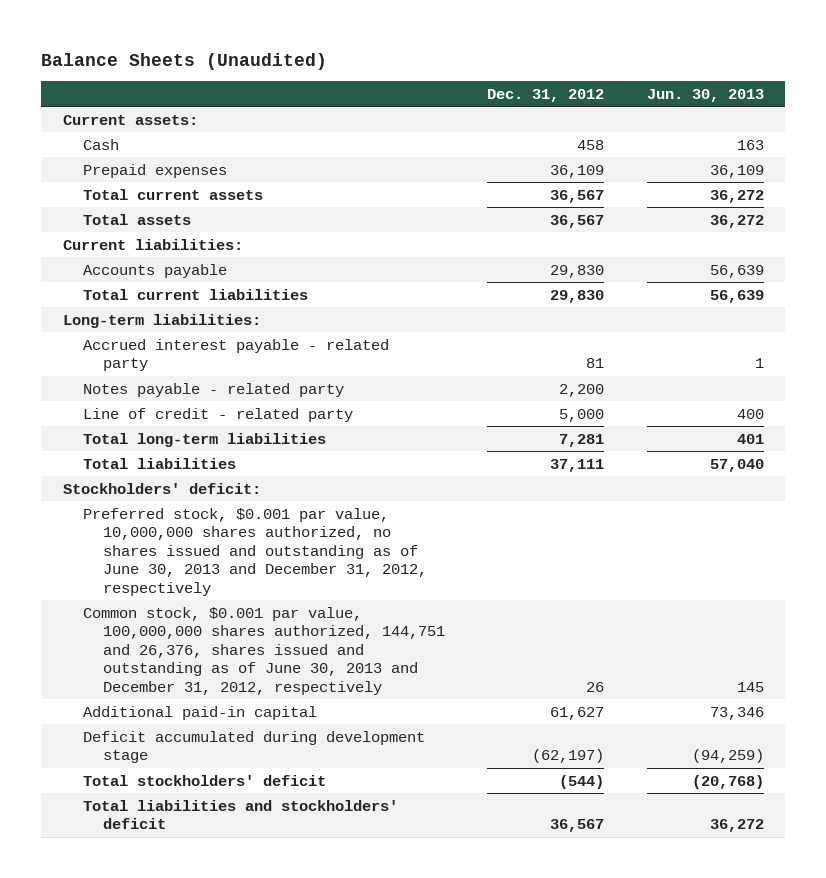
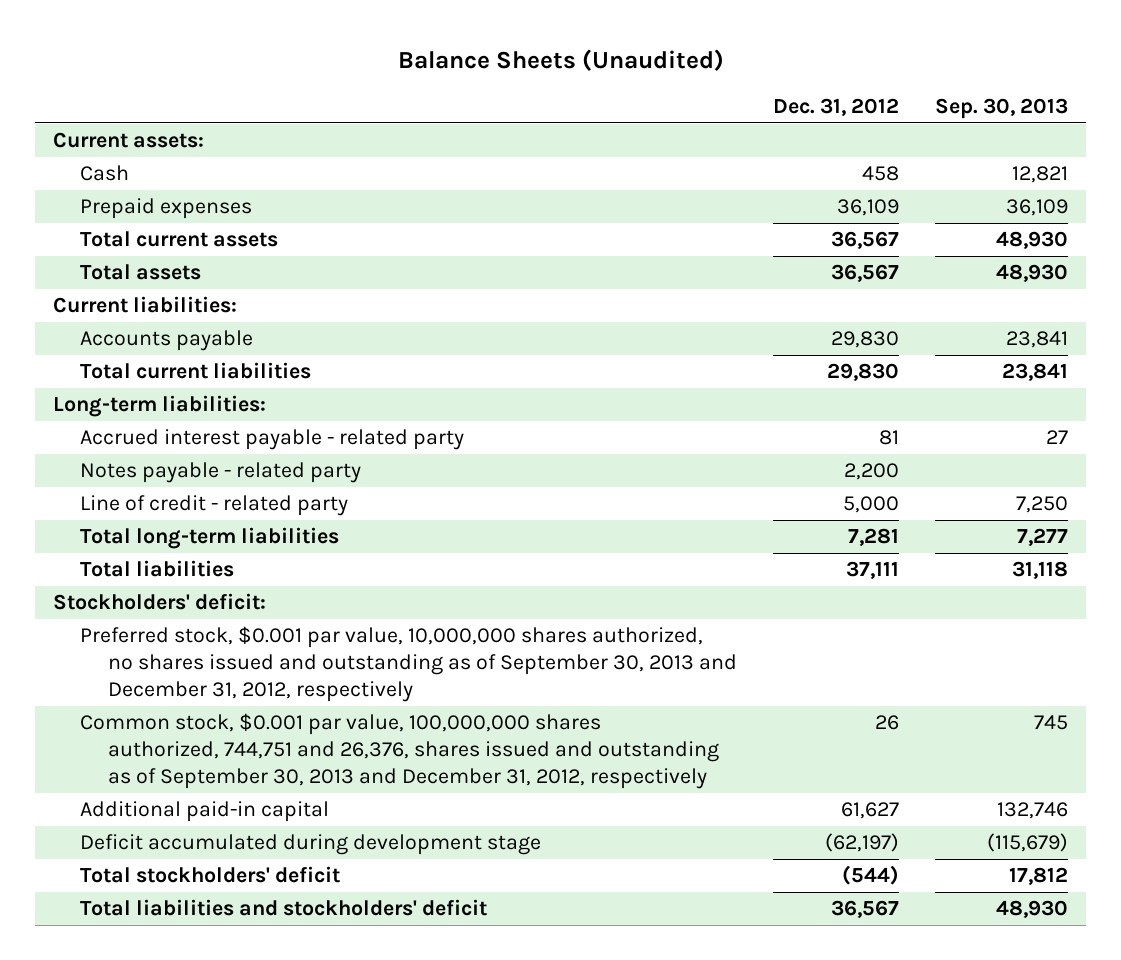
- | Dec. 31, 2012 | Jun. 30, 2013
+ | Dec. 31, 2012 | Sep. 30, 2013
- Preferred stock, $0.001 par value, 10,000,000 shares authorized, no shares issued and outstanding as of June 30, 2013 and December 31, 2012, respectively
- Common stock, $0.001 par value, 100,000,000 shares authorized, 144,751 and 26,376, shares issued and outstanding as of June 30, 2013 and December 31, 2012, respectively | 26 | 145
+ Preferred stock, $0.001 par value, 10,000,000 shares authorized, no shares issued and outstanding as of September 30, 2013 and December 31, 2012, respectively
+ Common stock, $0.001 par value, 100,000,000 shares authorized, 744,751 and 26,376, shares issued and outstanding as of September 30, 2013 and December 31, 2012, respectively | 26 | 745

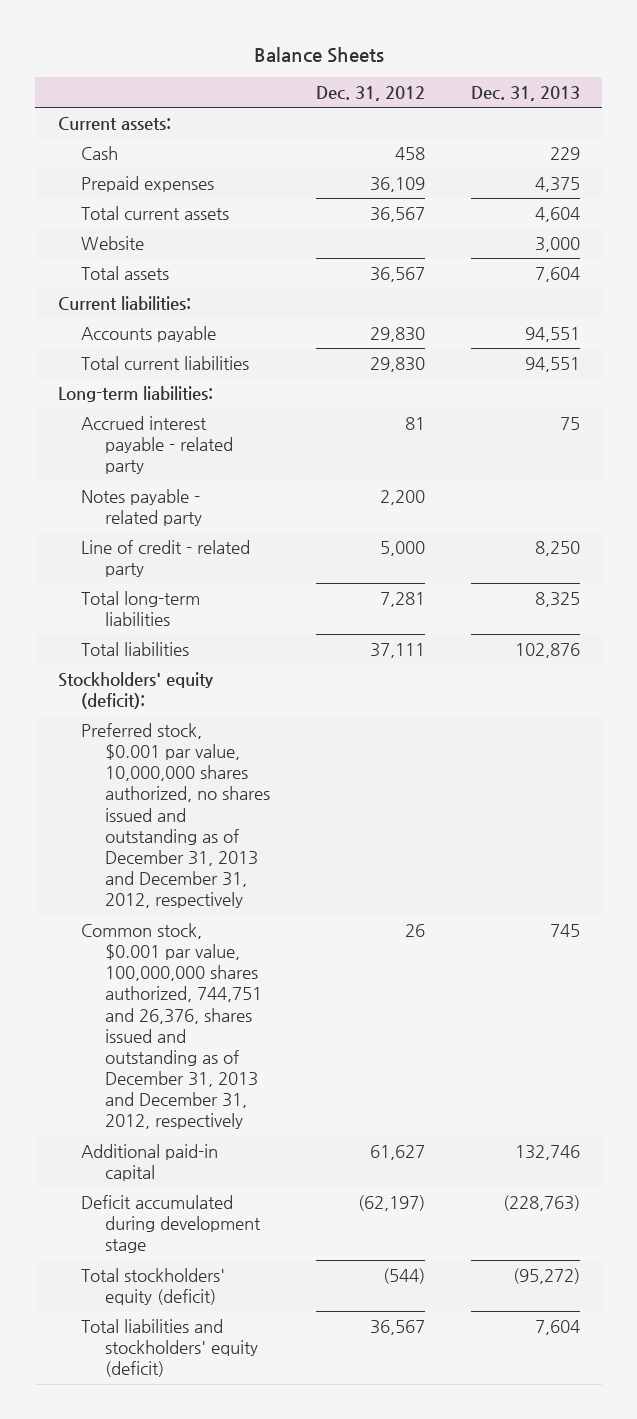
- Balance Sheets (Unaudited)
+ Balance Sheets
- | Dec. 31, 2012 | Sep. 30, 2013
+ | Dec. 31, 2012 | Dec. 31, 2013
+ Website | | 3,000
- Stockholders' deficit:
- Preferred stock, $0.001 par value, 10,000,000 shares authorized, no shares issued and outstanding as of September 30, 2013 and December 31, 2012, respectively
- Common stock, $0.001 par value, 100,000,000 shares authorized, 744,751 and 26,376, shares issued and outstanding as of September 30, 2013 and December 31, 2012, respectively | 26 | 745
+ Stockholders' equity (deficit):
+ Preferred stock, $0.001 par value, 10,000,000 shares authorized, no shares issued and outstanding as of December 31, 2013 and December 31, 2012, respectively
+ Common stock, $0.001 par value, 100,000,000 shares authorized, 744,751 and 26,376, shares issued and outstanding as of December 31, 2013 and December 31, 2012, respectively | 26 | 745
- Total stockholders' deficit | (544) | 17,812
- Total liabilities and stockholders' deficit | 36,567 | 48,930
+ Total stockholders' equity (deficit) | (544) | (95,272)
+ Total liabilities and stockholders' equity (deficit) | 36,567 | 7,604

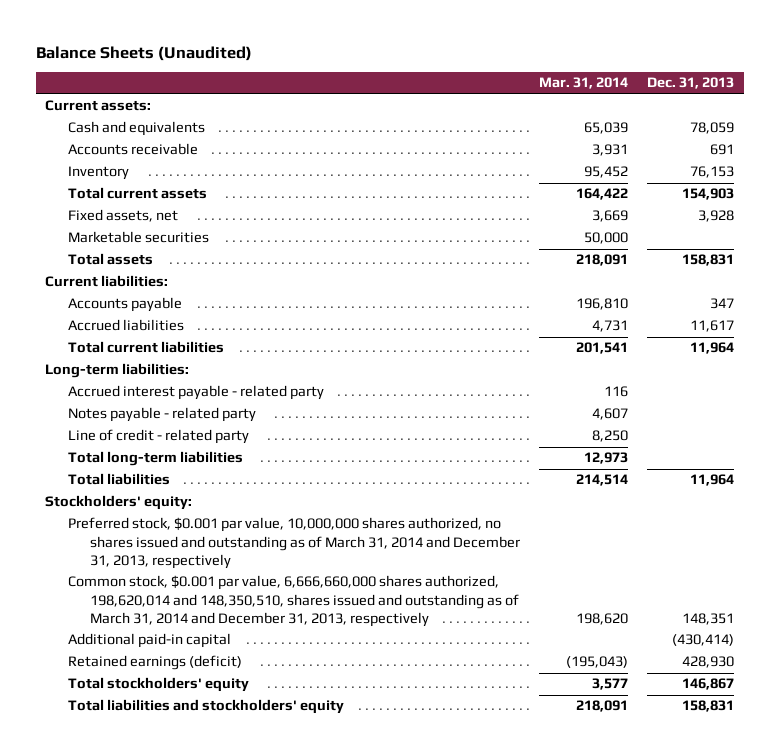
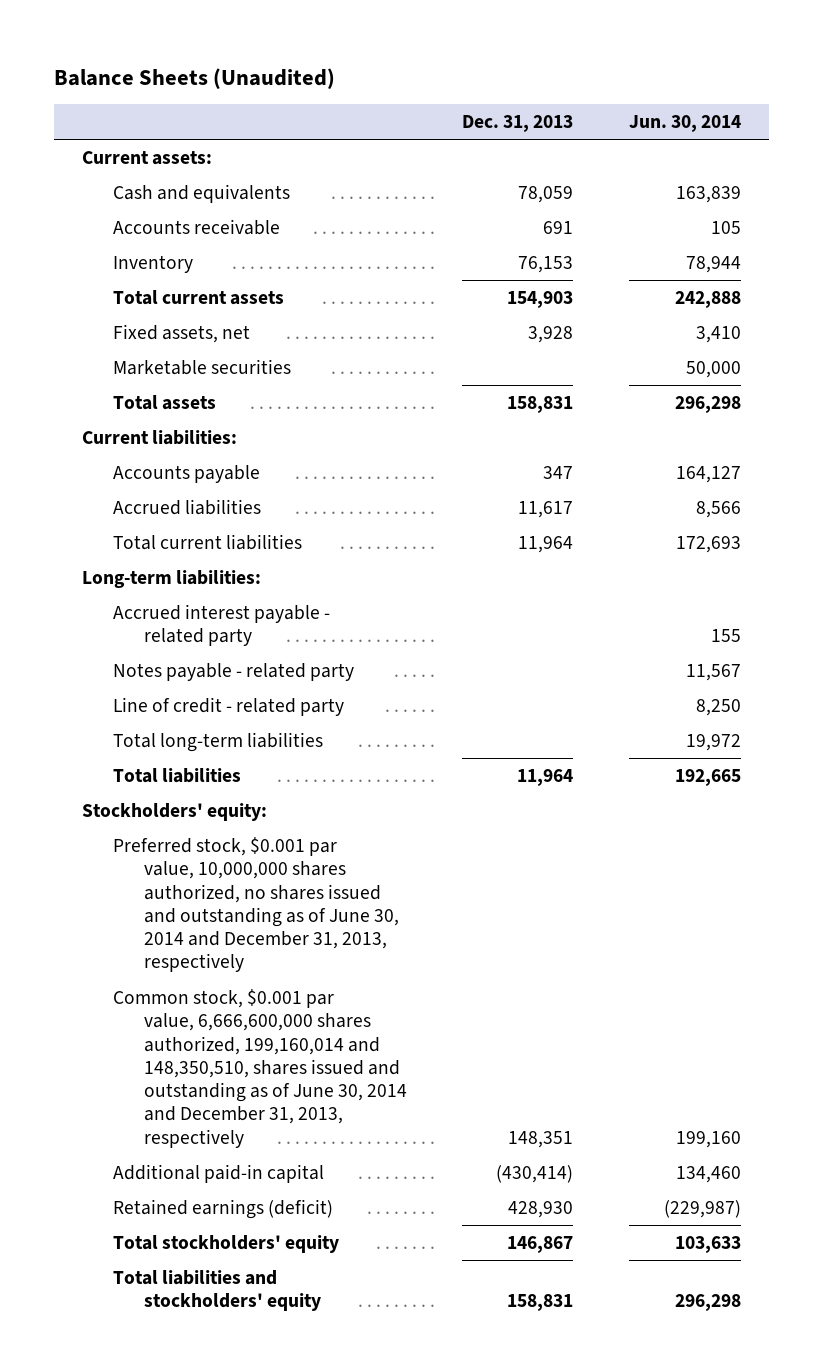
- | Mar. 31, 2014 | Dec. 31, 2013
+ | Dec. 31, 2013 | Jun. 30, 2014
- Preferred stock, $0.001 par value, 10,000,000 shares authorized, no shares issued and outstanding as of March 31, 2014 and December 31, 2013, respectively
- Common stock, $0.001 par value, 6,666,660,000 shares authorized, 198,620,014 and 148,350,510, shares issued and outstanding as of March 31, 2014 and December 31, 2013, respectively | 198,620 | 148,351
+ Preferred stock, $0.001 par value, 10,000,000 shares authorized, no shares issued and outstanding as of June 30, 2014 and December 31, 2013, respectively
+ Common stock, $0.001 par value, 6,666,600,000 shares authorized, 199,160,014 and 148,350,510, shares issued and outstanding as of June 30, 2014 and December 31, 2013, respectively | 148,351 | 199,160

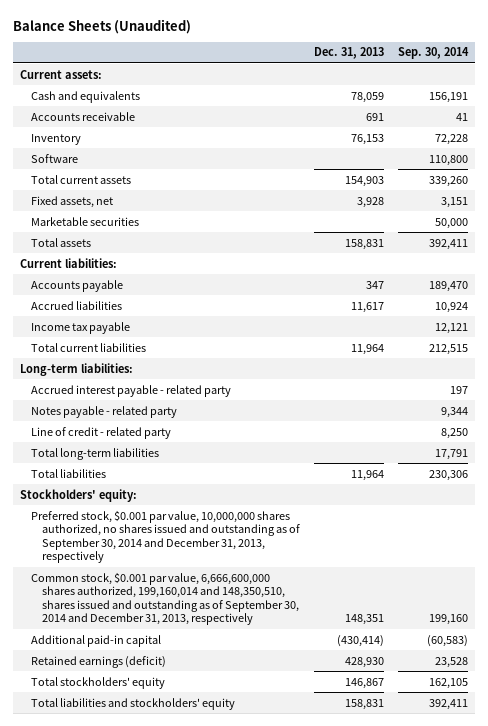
- | Dec. 31, 2013 | Jun. 30, 2014
+ | Dec. 31, 2013 | Sep. 30, 2014
+ Software | | 110,800
+ Income tax payable | | 12,121
- Preferred stock, $0.001 par value, 10,000,000 shares authorized, no shares issued and outstanding as of June 30, 2014 and December 31, 2013, respectively
- Common stock, $0.001 par value, 6,666,600,000 shares authorized, 199,160,014 and 148,350,510, shares issued and outstanding as of June 30, 2014 and December 31, 2013, respectively | 148,351 | 199,160
+ Preferred stock, $0.001 par value, 10,000,000 shares authorized, no shares issued and outstanding as of September 30, 2014 and December 31, 2013, respectively
+ Common stock, $0.001 par value, 6,666,600,000 shares authorized, 199,160,014 and 148,350,510, shares issued and outstanding as of September 30, 2014 and December 31, 2013, respectively | 148,351 | 199,160

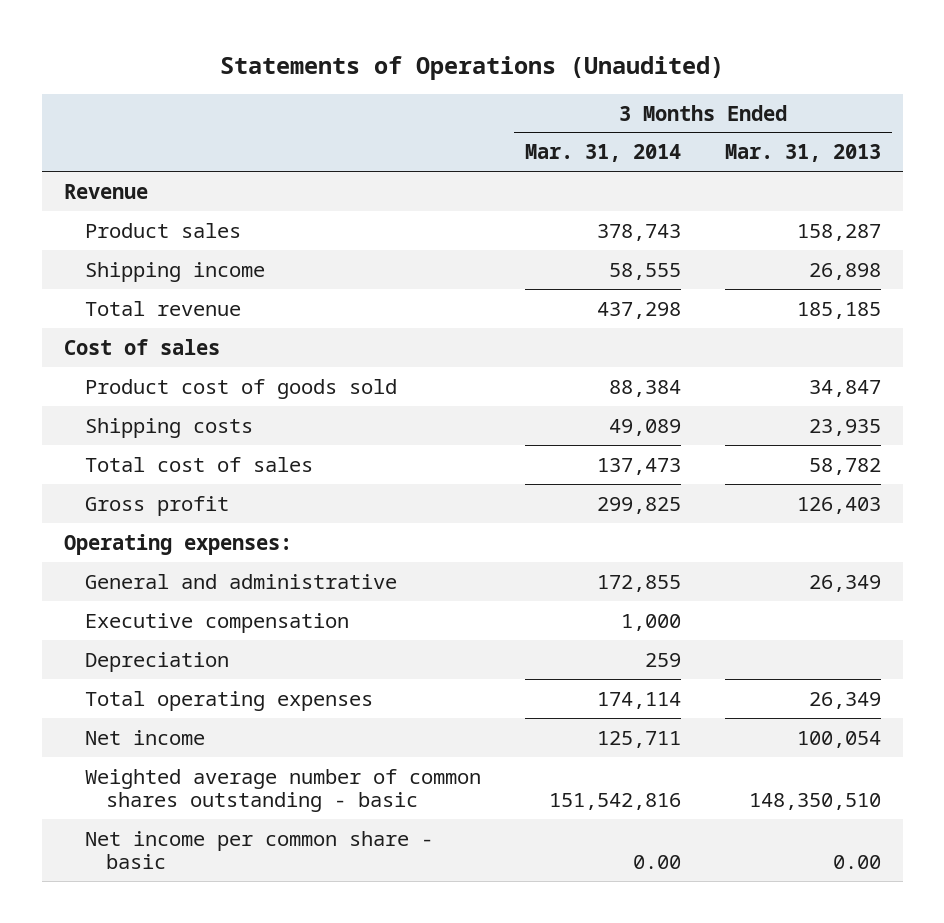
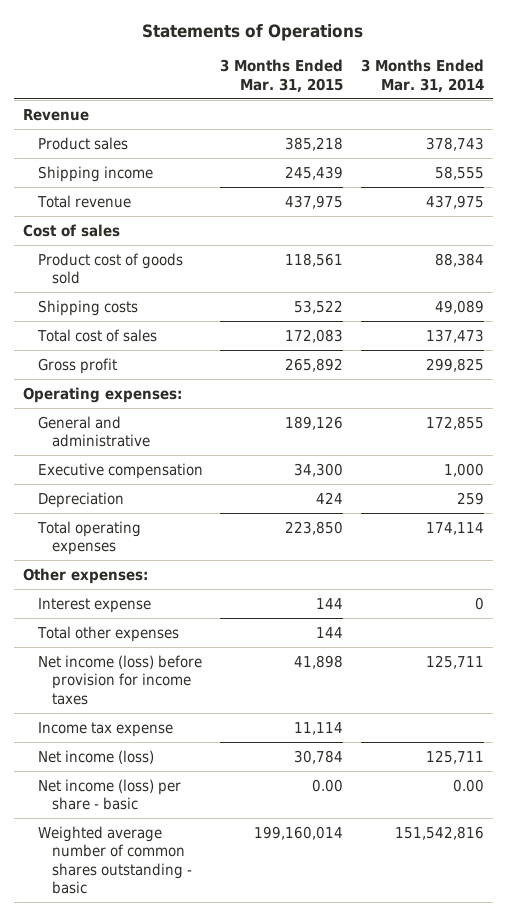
- Statements of Operations (Unaudited)
+ Statements of Operations
- | 3 Months Ended Mar. 31, 2014 | 3 Months Ended Mar. 31, 2013
+ | 3 Months Ended Mar. 31, 2015 | 3 Months Ended Mar. 31, 2014
- Total revenue | 437,298 | 185,185
+ Total revenue | 437,975 | 437,975
- Net income | 125,711 | 100,054
+ Other expenses:
+ Interest expense | 144 | 0
+ Total other expenses | 144 |
+ Net income (loss) before provision for income taxes | 41,898 | 125,711
+ Income tax expense | 11,114 |
+ Net income (loss) | 30,784 | 125,711
+ Net income (loss) per share - basic | 0.00 | 0.00
- Net income per common share - basic | 0.00 | 0.00

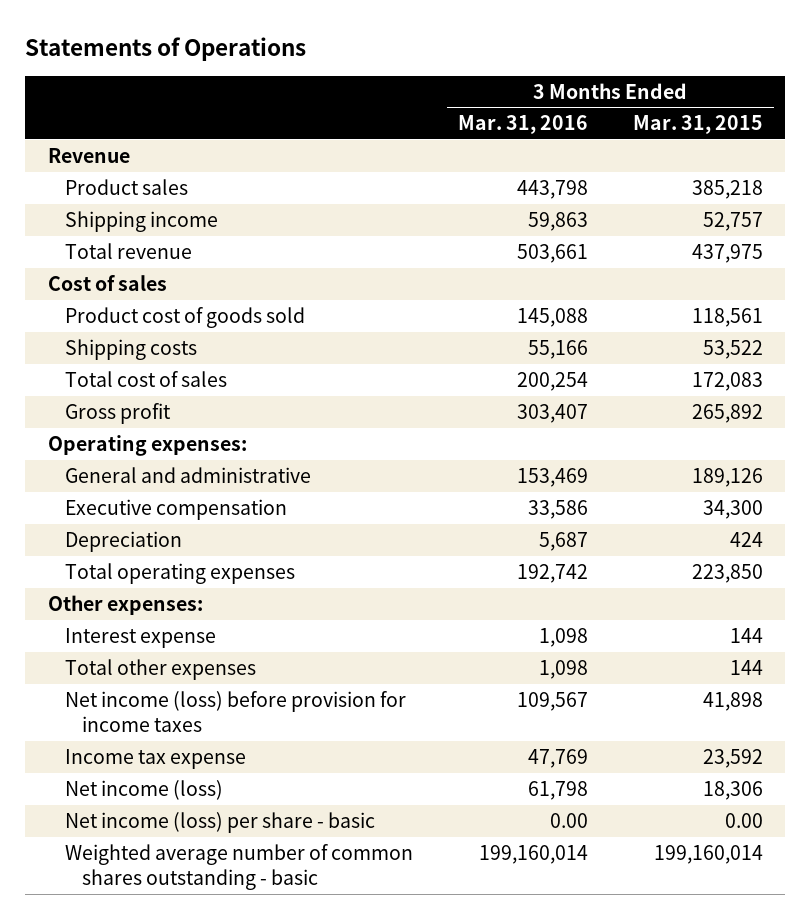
- | 3 Months Ended Mar. 31, 2015 | 3 Months Ended Mar. 31, 2014
+ | 3 Months Ended Mar. 31, 2016 | 3 Months Ended Mar. 31, 2015
- Shipping income | 245,439 | 58,555
+ Shipping income | 59,863 | 52,757
- Income tax expense | 11,114 |
- Net income (loss) | 30,784 | 125,711
+ Income tax expense | 47,769 | 23,592
+ Net income (loss) | 61,798 | 18,306

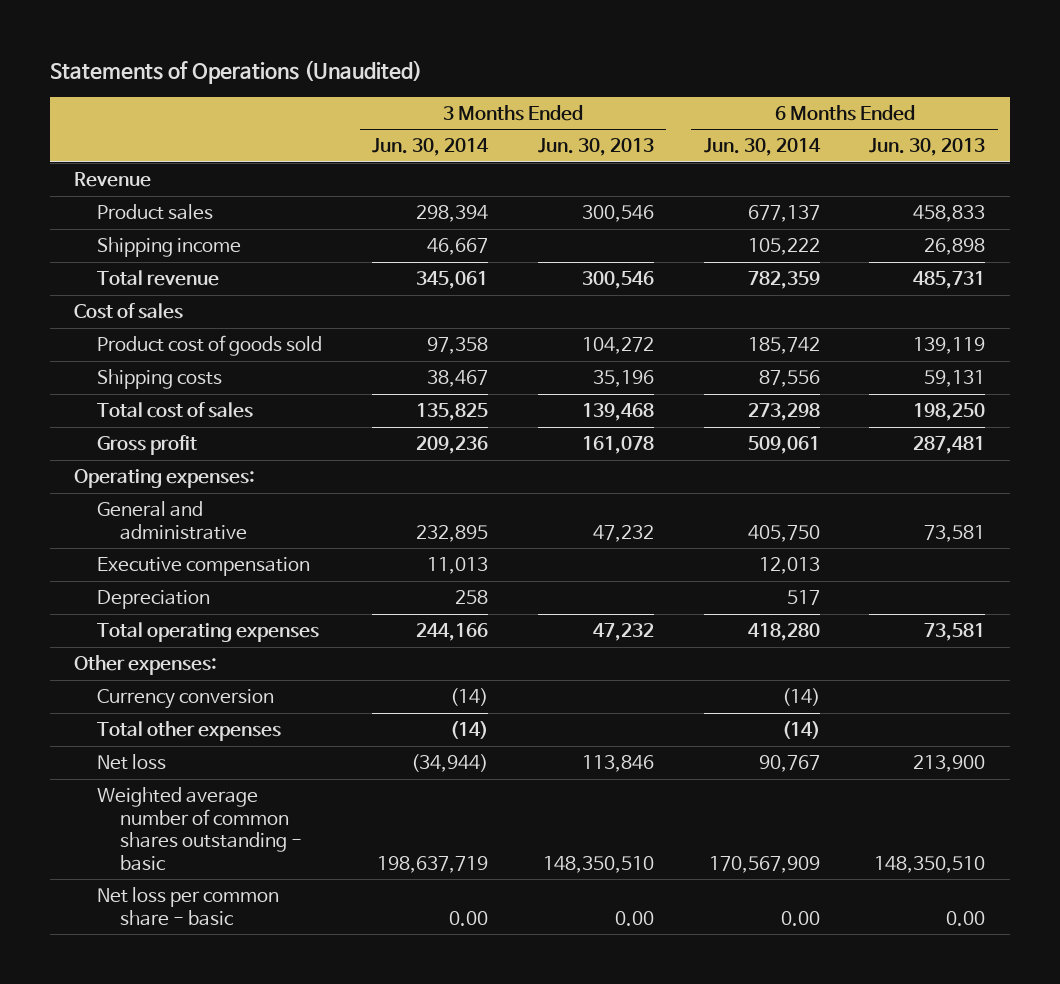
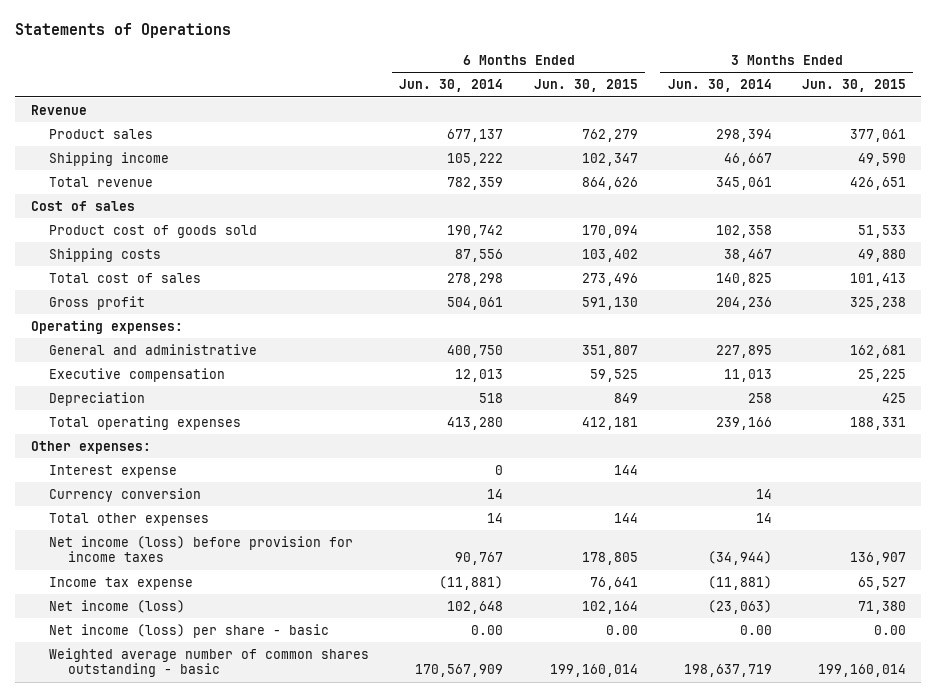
- Statements of Operations (Unaudited)
+ Statements of Operations
- | 3 Months Ended Jun. 30, 2014 | 3 Months Ended Jun. 30, 2013 | 6 Months Ended Jun. 30, 2014 | 6 Months Ended Jun. 30, 2013
+ | 6 Months Ended Jun. 30, 2014 | 6 Months Ended Jun. 30, 2015 | 3 Months Ended Jun. 30, 2014 | 3 Months Ended Jun. 30, 2015
- Product cost of goods sold | 97,358 | 104,272 | 185,742 | 139,119
+ Product cost of goods sold | 190,742 | 170,094 | 102,358 | 51,533
- Total cost of sales | 135,825 | 139,468 | 273,298 | 198,250
- Gross profit | 209,236 | 161,078 | 509,061 | 287,481
+ Total cost of sales | 278,298 | 273,496 | 140,825 | 101,413
+ Gross profit | 504,061 | 591,130 | 204,236 | 325,238
- General and administrative | 232,895 | 47,232 | 405,750 | 73,581
+ General and administrative | 400,750 | 351,807 | 227,895 | 162,681
- Depreciation | 258 | | 517 |
- Total operating expenses | 244,166 | 47,232 | 418,280 | 73,581
+ Depreciation | 518 | 849 | 258 | 425
+ Total operating expenses | 413,280 | 412,181 | 239,166 | 188,331
- Currency conversion | (14) | | (14) |
- Total other expenses | (14) | | (14) |
- Net loss | (34,944) | 113,846 | 90,767 | 213,900
+ Interest expense | 0 | 144 | |
+ Currency conversion | 14 | | 14 |
+ Total other expenses | 14 | 144 | 14 |
+ Net income (loss) before provision for income taxes | 90,767 | 178,805 | (34,944) | 136,907
+ Income tax expense | (11,881) | 76,641 | (11,881) | 65,527
+ Net income (loss) | 102,648 | 102,164 | (23,063) | 71,380
+ Net income (loss) per share - basic | 0.00 | 0.00 | 0.00 | 0.00
- Net loss per common share - basic | 0.00 | 0.00 | 0.00 | 0.00

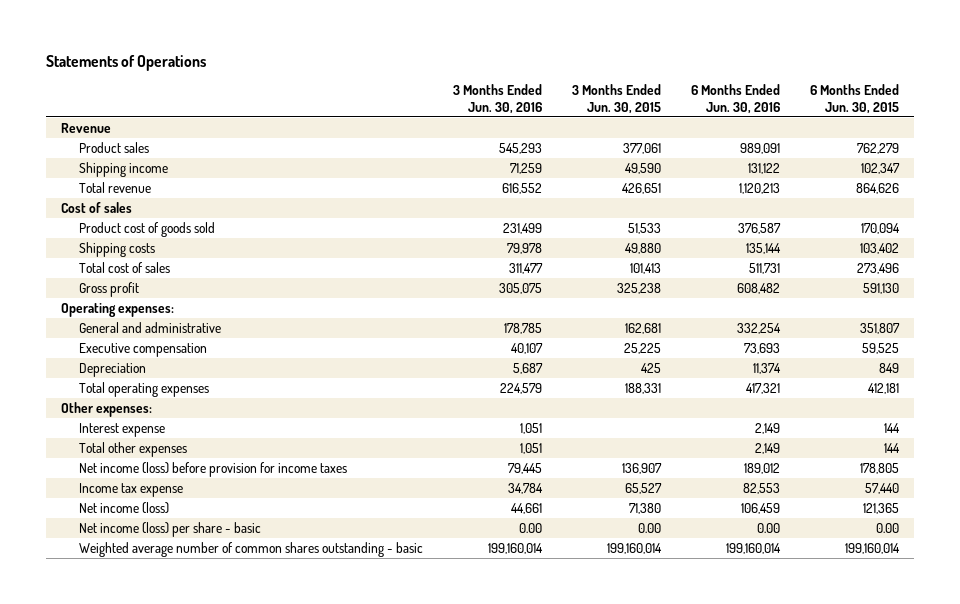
- | 6 Months Ended Jun. 30, 2014 | 6 Months Ended Jun. 30, 2015 | 3 Months Ended Jun. 30, 2014 | 3 Months Ended Jun. 30, 2015
+ | 3 Months Ended Jun. 30, 2016 | 3 Months Ended Jun. 30, 2015 | 6 Months Ended Jun. 30, 2016 | 6 Months Ended Jun. 30, 2015
- Currency conversion | 14 | | 14 |
- Income tax expense | (11,881) | 76,641 | (11,881) | 65,527
- Net income (loss) | 102,648 | 102,164 | (23,063) | 71,380
+ Income tax expense | 34,784 | 65,527 | 82,553 | 57,440
+ Net income (loss) | 44,661 | 71,380 | 106,459 | 121,365

